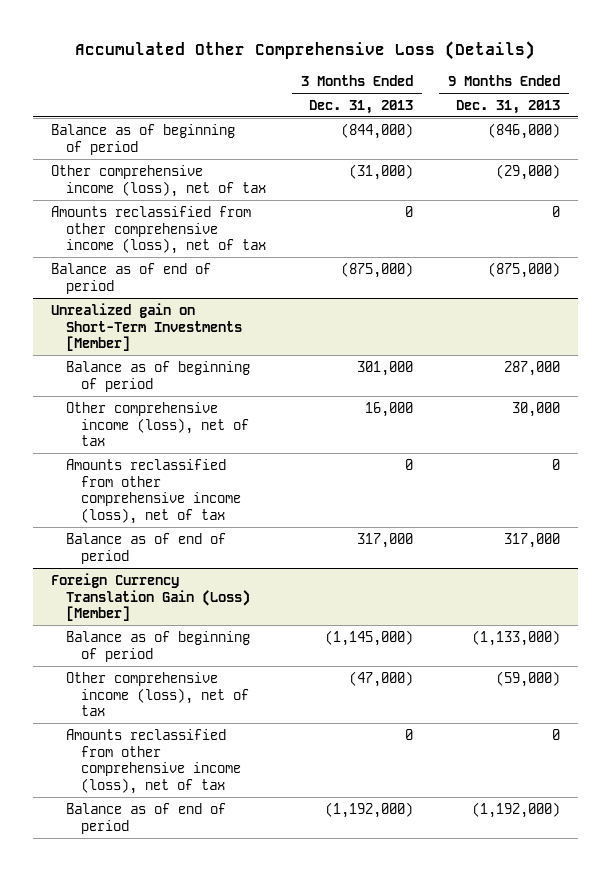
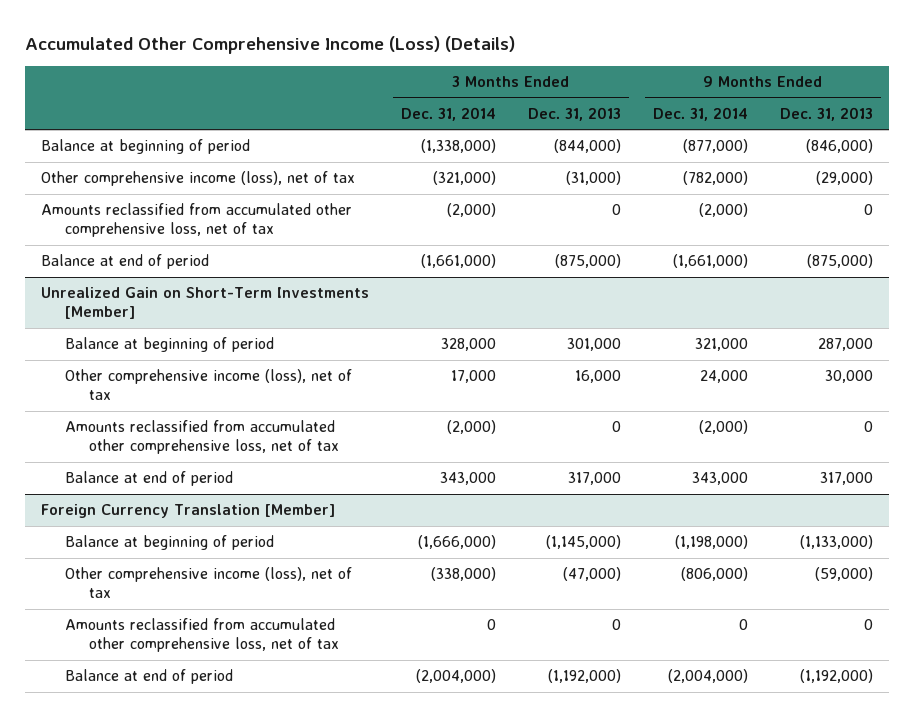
- Accumulated Other Comprehensive Loss (Details)
+ Accumulated Other Comprehensive Income (Loss) (Details)
- | 3 Months Ended Dec. 31, 2013 | 9 Months Ended Dec. 31, 2013
+ | 3 Months Ended Dec. 31, 2014 | 3 Months Ended Dec. 31, 2013 | 9 Months Ended Dec. 31, 2014 | 9 Months Ended Dec. 31, 2013
- Balance as of beginning of period | (844,000) | (846,000)
+ Balance at beginning of period | (1,338,000) | (844,000) | (877,000) | (846,000)
- Amounts reclassified from other comprehensive income (loss), net of tax | 0 | 0
- Balance as of end of period | (875,000) | (875,000)
- Unrealized gain on Short-Term Investments [Member]
- Balance as of beginning of period | 301,000 | 287,000
+ Amounts reclassified from accumulated other comprehensive loss, net of tax | (2,000) | 0 | (2,000) | 0
+ Balance at end of period | (1,661,000) | (875,000) | (1,661,000) | (875,000)
+ Unrealized Gain on Short-Term Investments [Member]
+ Balance at beginning of period | 328,000 | 301,000 | 321,000 | 287,000
- Amounts reclassified from other comprehensive income (loss), net of tax | 0 | 0
- Balance as of end of period | 317,000 | 317,000
- Foreign Currency Translation Gain (Loss) [Member]
- Balance as of beginning of period | (1,145,000) | (1,133,000)
+ Amounts reclassified from accumulated other comprehensive loss, net of tax | (2,000) | 0 | (2,000) | 0
+ Balance at end of period | 343,000 | 317,000 | 343,000 | 317,000
+ Foreign Currency Translation [Member]
+ Balance at beginning of period | (1,666,000) | (1,145,000) | (1,198,000) | (1,133,000)
- Amounts reclassified from other comprehensive income (loss), net of tax | 0 | 0
- Balance as of end of period | (1,192,000) | (1,192,000)
+ Amounts reclassified from accumulated other comprehensive loss, net of tax | 0 | 0 | 0 | 0
+ Balance at end of period | (2,004,000) | (1,192,000) | (2,004,000) | (1,192,000)

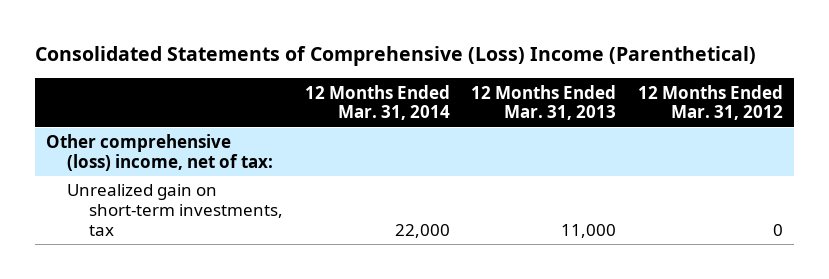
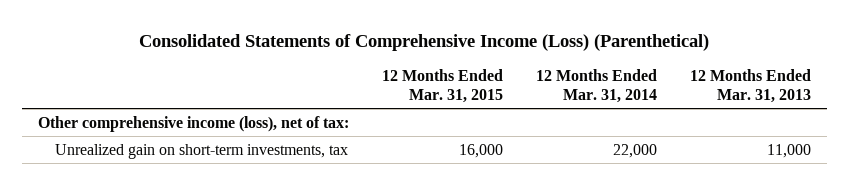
- Consolidated Statements of Comprehensive (Loss) Income (Parenthetical)
+ Consolidated Statements of Comprehensive Income (Loss) (Parenthetical)
- | 12 Months Ended Mar. 31, 2014 | 12 Months Ended Mar. 31, 2013 | 12 Months Ended Mar. 31, 2012
+ | 12 Months Ended Mar. 31, 2015 | 12 Months Ended Mar. 31, 2014 | 12 Months Ended Mar. 31, 2013
- Other comprehensive (loss) income, net of tax:
+ Other comprehensive income (loss), net of tax:

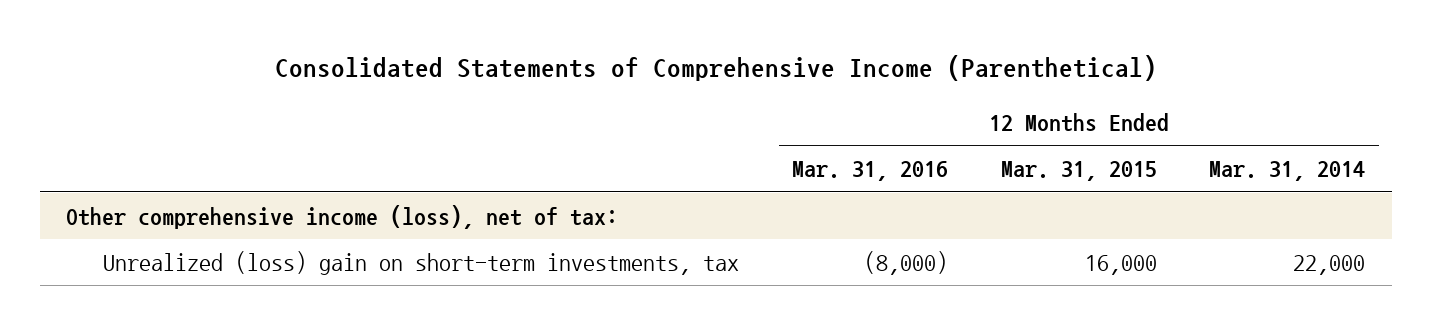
- Consolidated Statements of Comprehensive Income (Loss) (Parenthetical)
+ Consolidated Statements of Comprehensive Income (Parenthetical)
- | 12 Months Ended Mar. 31, 2015 | 12 Months Ended Mar. 31, 2014 | 12 Months Ended Mar. 31, 2013
+ | 12 Months Ended Mar. 31, 2016 | 12 Months Ended Mar. 31, 2015 | 12 Months Ended Mar. 31, 2014
- Unrealized gain on short-term investments, tax | 16,000 | 22,000 | 11,000
+ Unrealized (loss) gain on short-term investments, tax | (8,000) | 16,000 | 22,000

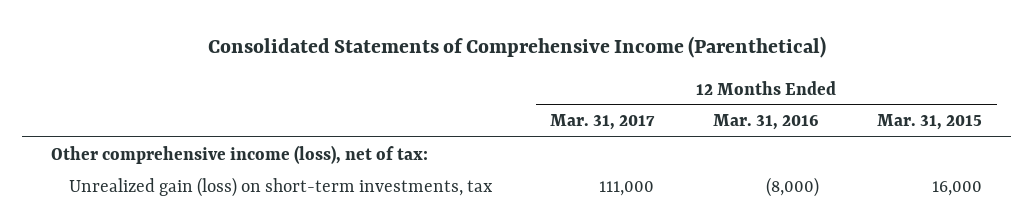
- | 12 Months Ended Mar. 31, 2016 | 12 Months Ended Mar. 31, 2015 | 12 Months Ended Mar. 31, 2014
+ | 12 Months Ended Mar. 31, 2017 | 12 Months Ended Mar. 31, 2016 | 12 Months Ended Mar. 31, 2015
- Unrealized (loss) gain on short-term investments, tax | (8,000) | 16,000 | 22,000
+ Unrealized gain (loss) on short-term investments, tax | 111,000 | (8,000) | 16,000

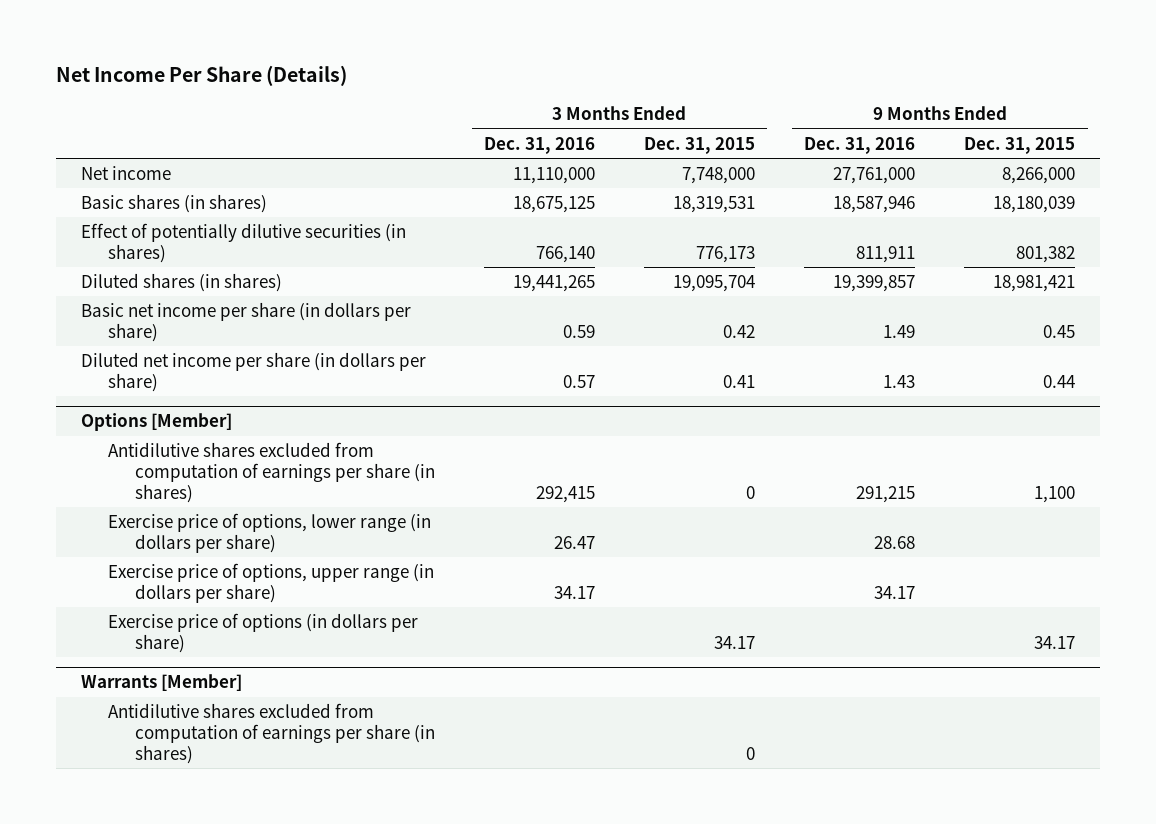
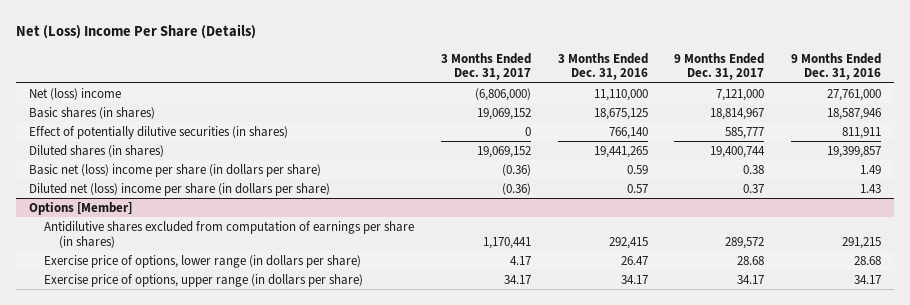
- Net Income Per Share (Details)
+ Net (Loss) Income Per Share (Details)
- | 3 Months Ended Dec. 31, 2016 | 3 Months Ended Dec. 31, 2015 | 9 Months Ended Dec. 31, 2016 | 9 Months Ended Dec. 31, 2015
+ | 3 Months Ended Dec. 31, 2017 | 3 Months Ended Dec. 31, 2016 | 9 Months Ended Dec. 31, 2017 | 9 Months Ended Dec. 31, 2016
- Net income | 11,110,000 | 7,748,000 | 27,761,000 | 8,266,000
+ Net (loss) income | (6,806,000) | 11,110,000 | 7,121,000 | 27,761,000
- Basic net income per share (in dollars per share) | 0.59 | 0.42 | 1.49 | 0.45
- Diluted net income per share (in dollars per share) | 0.57 | 0.41 | 1.43 | 0.44
+ Basic net (loss) income per share (in dollars per share) | (0.36) | 0.59 | 0.38 | 1.49
+ Diluted net (loss) income per share (in dollars per share) | (0.36) | 0.57 | 0.37 | 1.43
@ Options [Member]
- Exercise price of options (in dollars per share) | | 34.17 | | 34.17
- Warrants [Member]
- Antidilutive shares excluded from computation of earnings per share (in shares) | | 0 | |

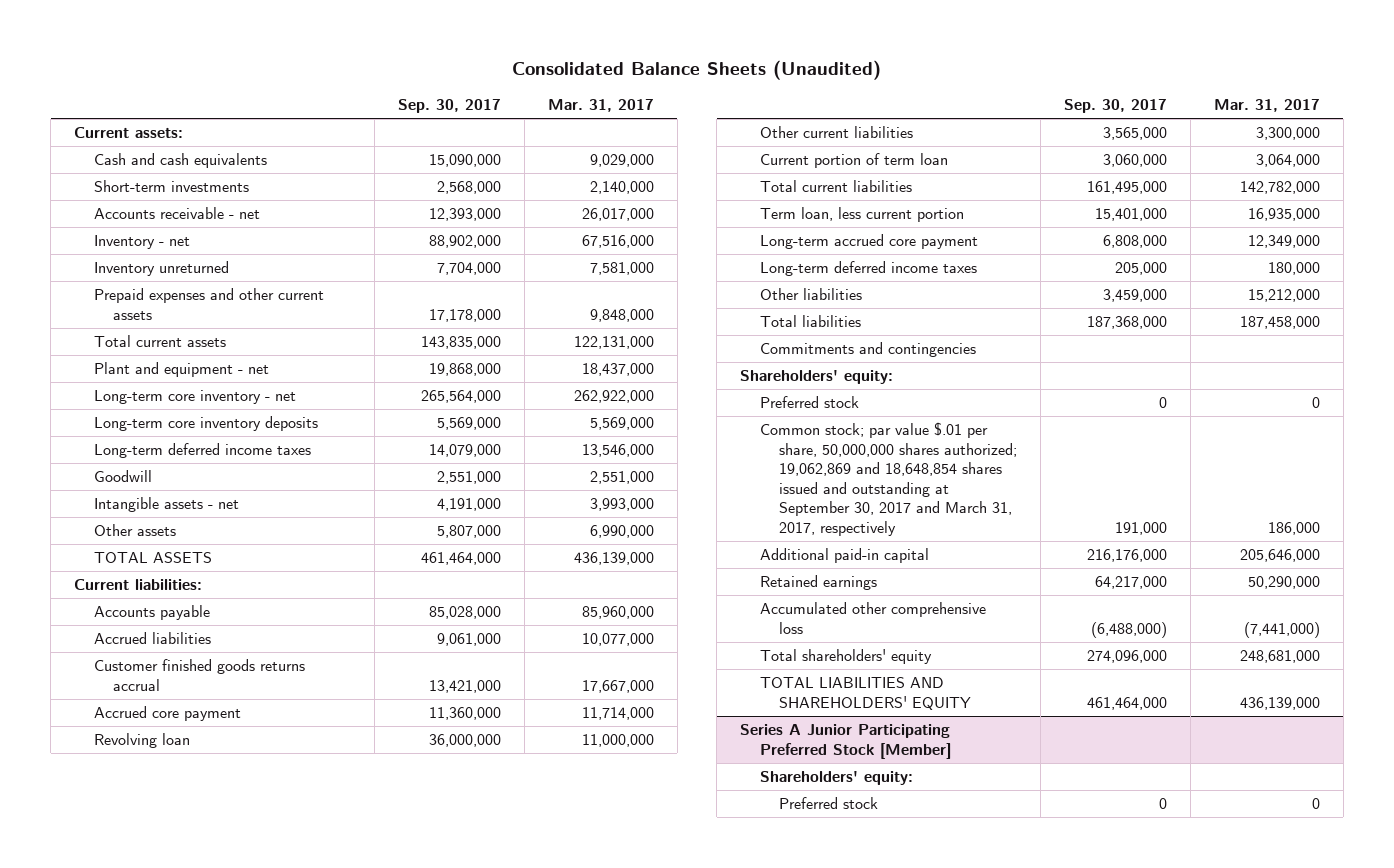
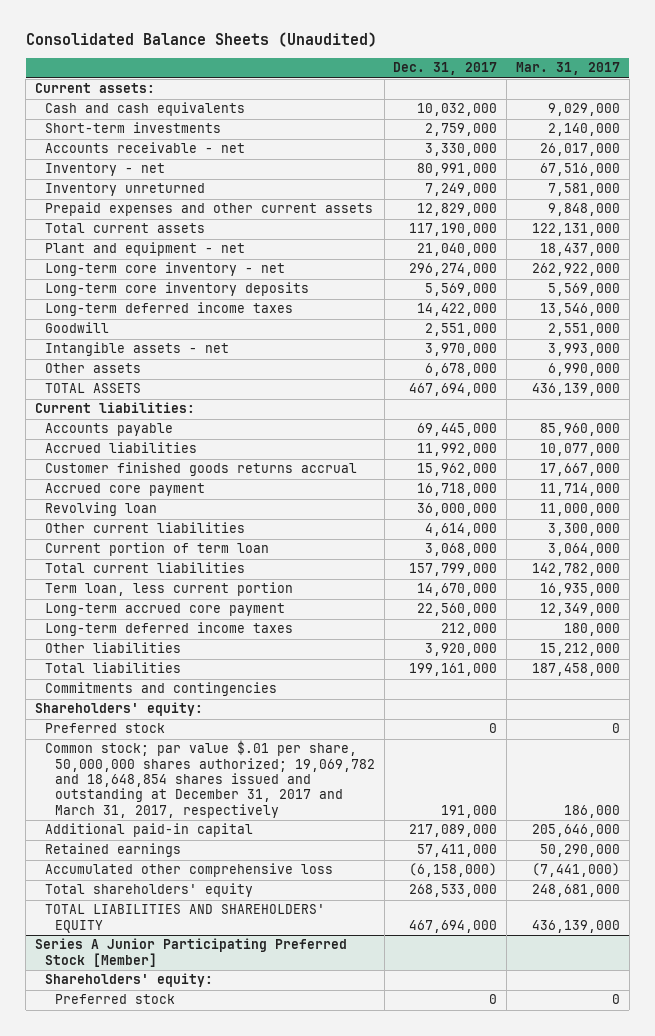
- | Sep. 30, 2017 | Mar. 31, 2017
+ | Dec. 31, 2017 | Mar. 31, 2017
- Common stock; par value $.01 per share, 50,000,000 shares authorized; 19,062,869 and 18,648,854 shares issued and outstanding at September 30, 2017 and March 31, 2017, respectively | 191,000 | 186,000
+ Common stock; par value $.01 per share, 50,000,000 shares authorized; 19,069,782 and 18,648,854 shares issued and outstanding at December 31, 2017 and March 31, 2017, respectively | 191,000 | 186,000

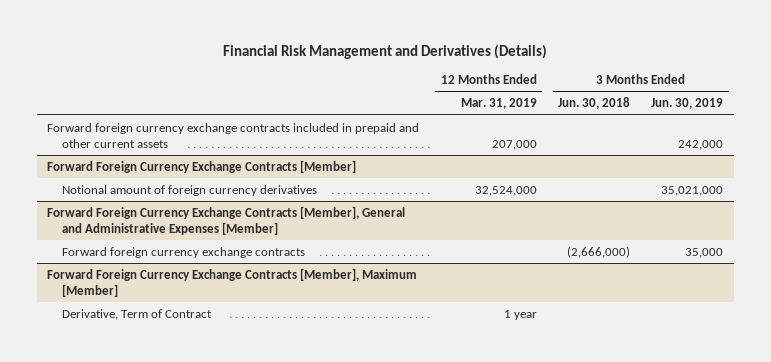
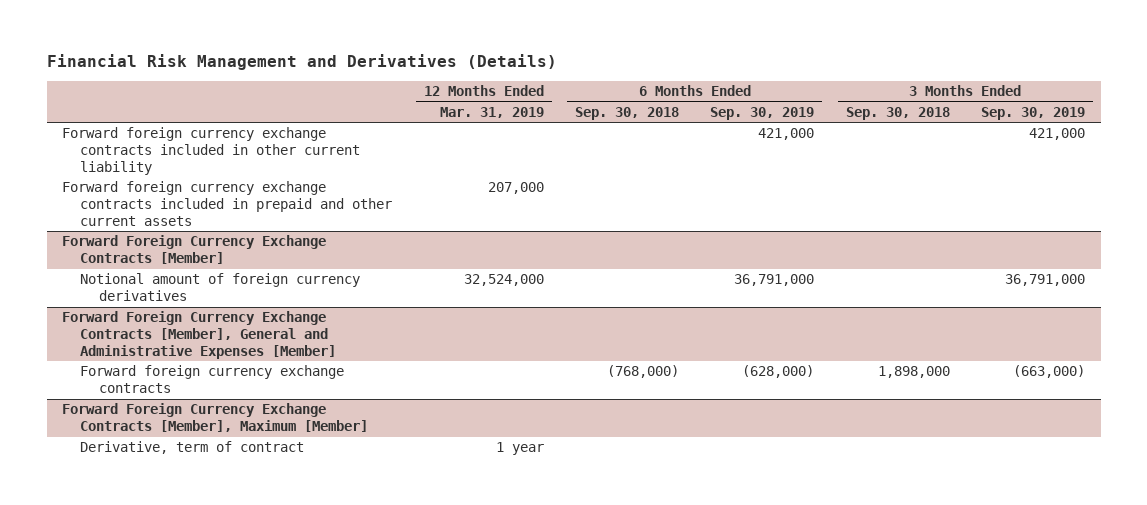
- | 12 Months Ended Mar. 31, 2019 | 3 Months Ended Jun. 30, 2018 | 3 Months Ended Jun. 30, 2019
+ | 12 Months Ended Mar. 31, 2019 | 6 Months Ended Sep. 30, 2018 | 6 Months Ended Sep. 30, 2019 | 3 Months Ended Sep. 30, 2018 | 3 Months Ended Sep. 30, 2019
+ Forward foreign currency exchange contracts included in other current liability | | | 421,000 | | 421,000
@ Forward Foreign Currency Exchange Contracts [Member], Maximum [Member]
- Derivative, Term of Contract | 1 year | |
+ Derivative, term of contract | 1 year | | | |

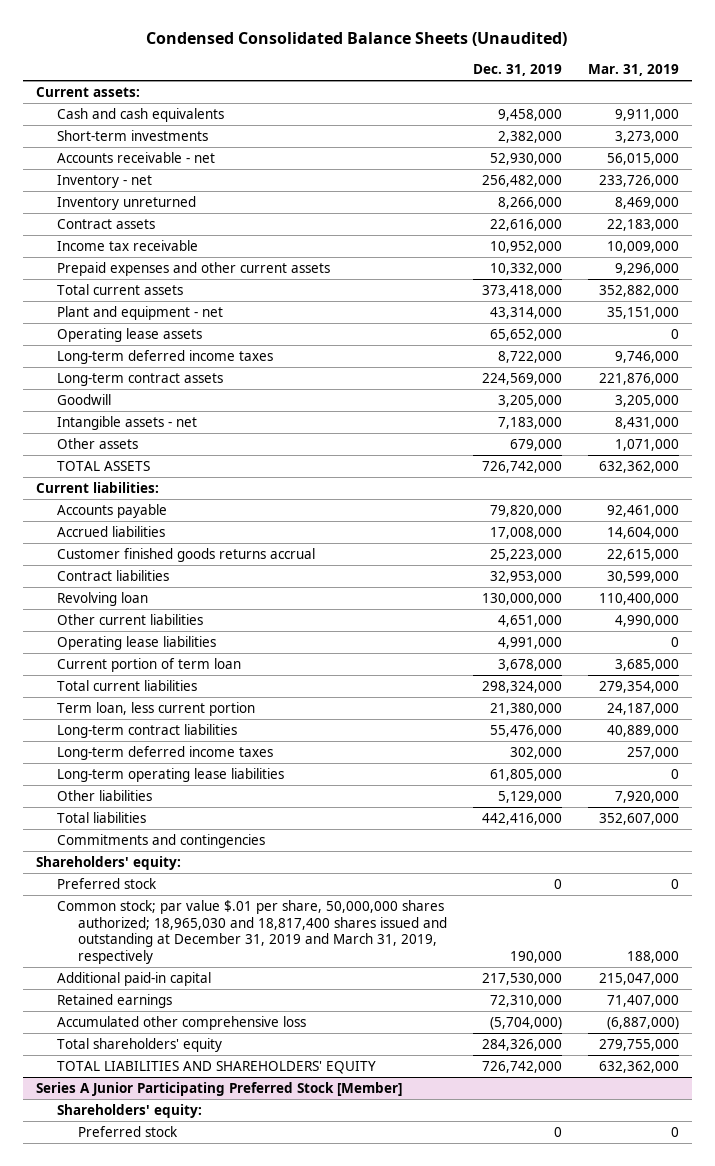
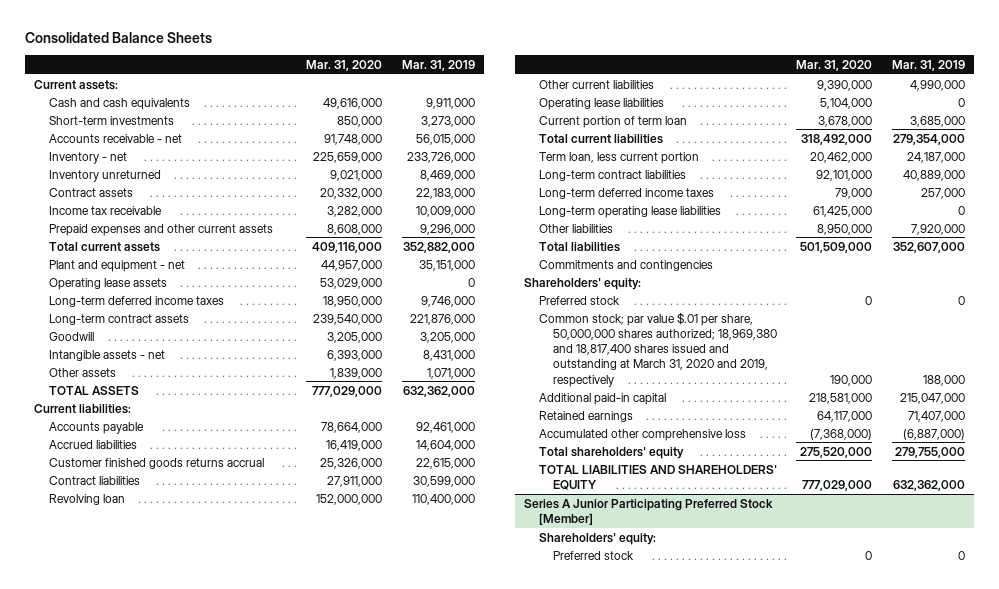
- Condensed Consolidated Balance Sheets (Unaudited)
+ Consolidated Balance Sheets
- | Dec. 31, 2019 | Mar. 31, 2019
+ | Mar. 31, 2020 | Mar. 31, 2019
- Common stock; par value $.01 per share, 50,000,000 shares authorized; 18,965,030 and 18,817,400 shares issued and outstanding at December 31, 2019 and March 31, 2019, respectively | 190,000 | 188,000
+ Common stock; par value $.01 per share, 50,000,000 shares authorized; 18,969,380 and 18,817,400 shares issued and outstanding at March 31, 2020 and 2019, respectively | 190,000 | 188,000

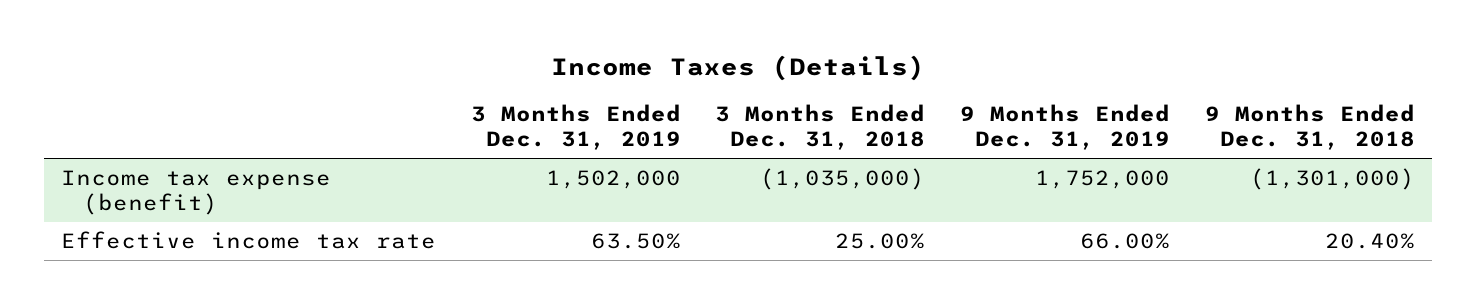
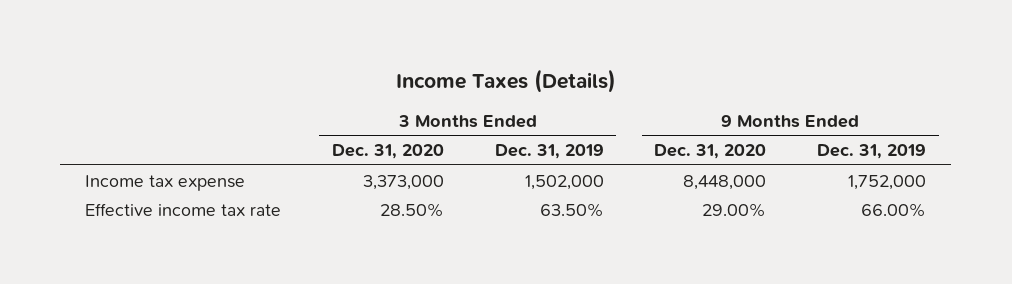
- | 3 Months Ended Dec. 31, 2019 | 3 Months Ended Dec. 31, 2018 | 9 Months Ended Dec. 31, 2019 | 9 Months Ended Dec. 31, 2018
+ | 3 Months Ended Dec. 31, 2020 | 3 Months Ended Dec. 31, 2019 | 9 Months Ended Dec. 31, 2020 | 9 Months Ended Dec. 31, 2019
- Income tax expense (benefit) | 1,502,000 | (1,035,000) | 1,752,000 | (1,301,000)
+ Income tax expense | 3,373,000 | 1,502,000 | 8,448,000 | 1,752,000

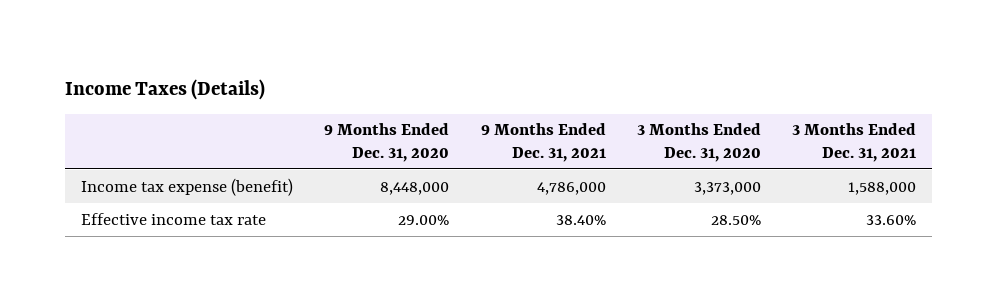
- | 3 Months Ended Dec. 31, 2020 | 3 Months Ended Dec. 31, 2019 | 9 Months Ended Dec. 31, 2020 | 9 Months Ended Dec. 31, 2019
+ | 9 Months Ended Dec. 31, 2020 | 9 Months Ended Dec. 31, 2021 | 3 Months Ended Dec. 31, 2020 | 3 Months Ended Dec. 31, 2021
- Income tax expense | 3,373,000 | 1,502,000 | 8,448,000 | 1,752,000
+ Income tax expense (benefit) | 8,448,000 | 4,786,000 | 3,373,000 | 1,588,000

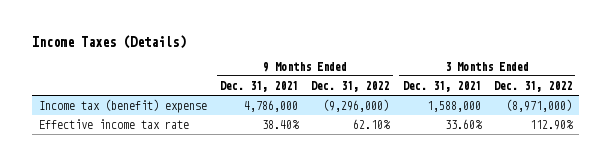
- | 9 Months Ended Dec. 31, 2020 | 9 Months Ended Dec. 31, 2021 | 3 Months Ended Dec. 31, 2020 | 3 Months Ended Dec. 31, 2021
+ | 9 Months Ended Dec. 31, 2021 | 9 Months Ended Dec. 31, 2022 | 3 Months Ended Dec. 31, 2021 | 3 Months Ended Dec. 31, 2022
- Income tax expense (benefit) | 8,448,000 | 4,786,000 | 3,373,000 | 1,588,000
+ Income tax (benefit) expense | 4,786,000 | (9,296,000) | 1,588,000 | (8,971,000)

